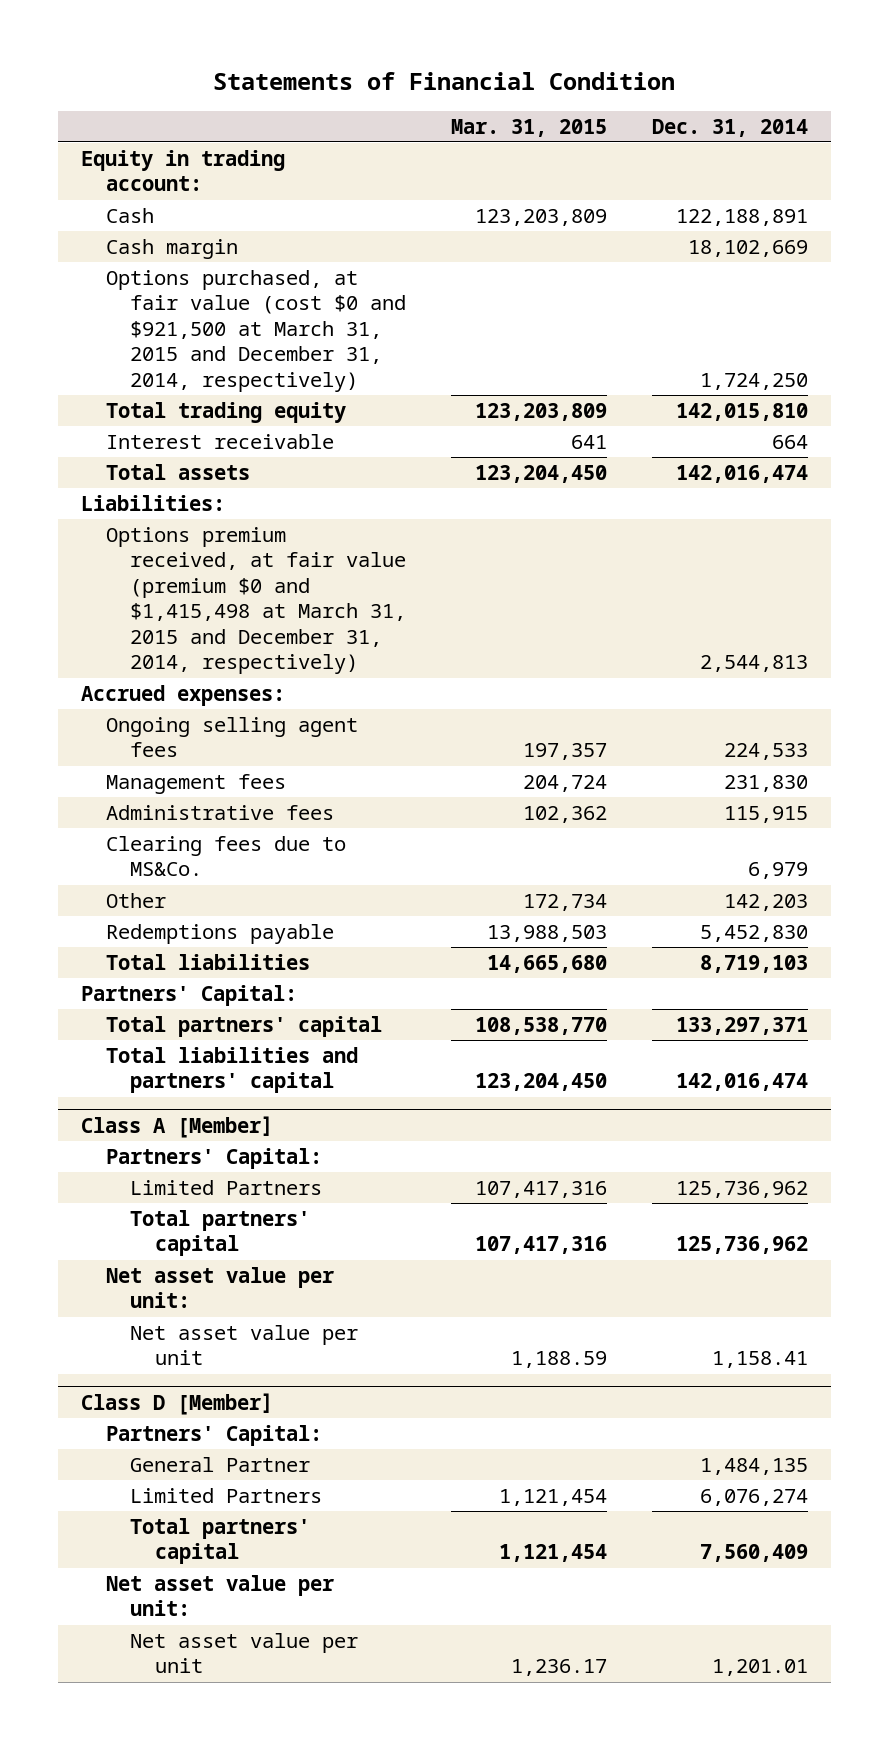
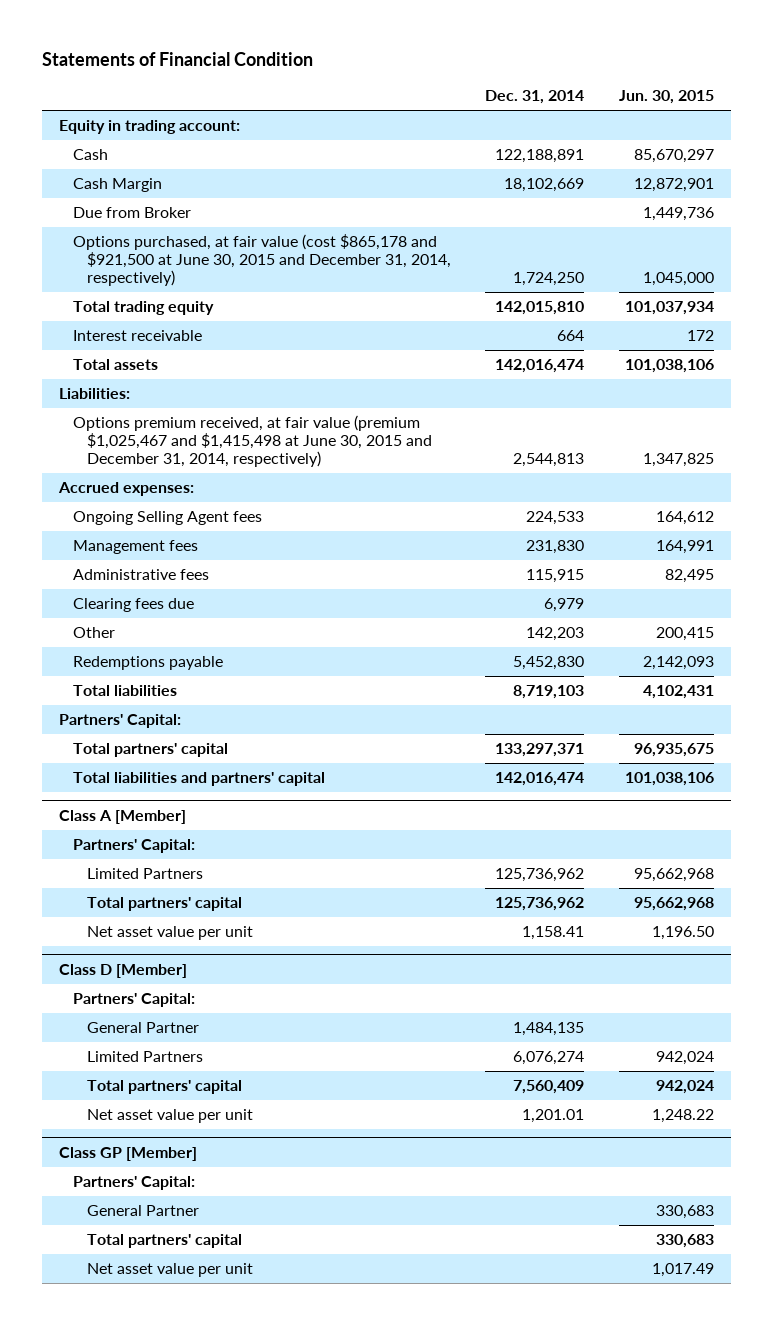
- | Mar. 31, 2015 | Dec. 31, 2014
+ | Dec. 31, 2014 | Jun. 30, 2015
- Cash margin | | 18,102,669
- Options purchased, at fair value (cost $0 and $921,500 at March 31, 2015 and December 31, 2014, respectively) | | 1,724,250
+ Cash Margin | 18,102,669 | 12,872,901
+ Due from Broker | | 1,449,736
+ Options purchased, at fair value (cost $865,178 and $921,500 at June 30, 2015 and December 31, 2014, respectively) | 1,724,250 | 1,045,000
- Options premium received, at fair value (premium $0 and $1,415,498 at March 31, 2015 and December 31, 2014, respectively) | | 2,544,813
+ Options premium received, at fair value (premium $1,025,467 and $1,415,498 at June 30, 2015 and December 31, 2014, respectively) | 2,544,813 | 1,347,825
- Ongoing selling agent fees | 197,357 | 224,533
+ Ongoing Selling Agent fees | 224,533 | 164,612
- Clearing fees due to MS&Co. | | 6,979
+ Clearing fees due | 6,979 |
@ Class A [Member]
- Net asset value per unit:
@ Class D [Member]
- Net asset value per unit:
+ Class GP [Member]
+ Partners' Capital:
+ General Partner | | 330,683
+ Total partners' capital | | 330,683
+ Net asset value per unit | | 1,017.49

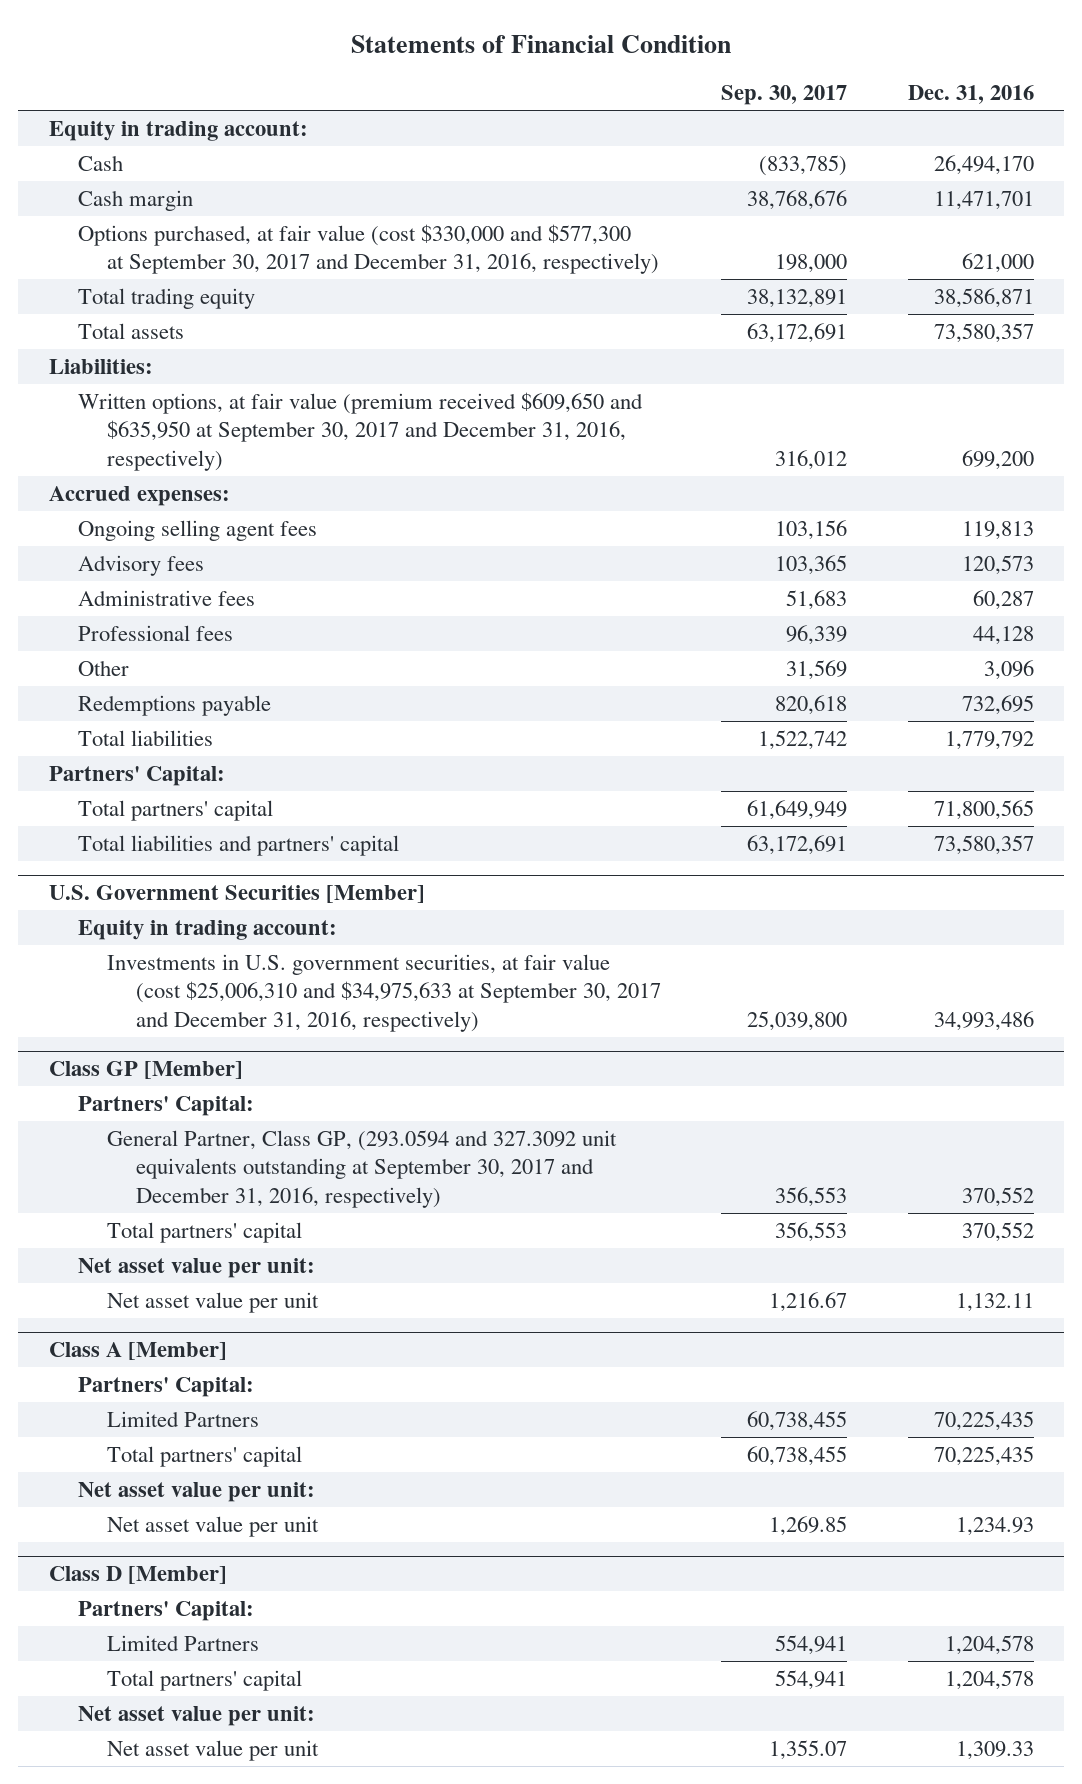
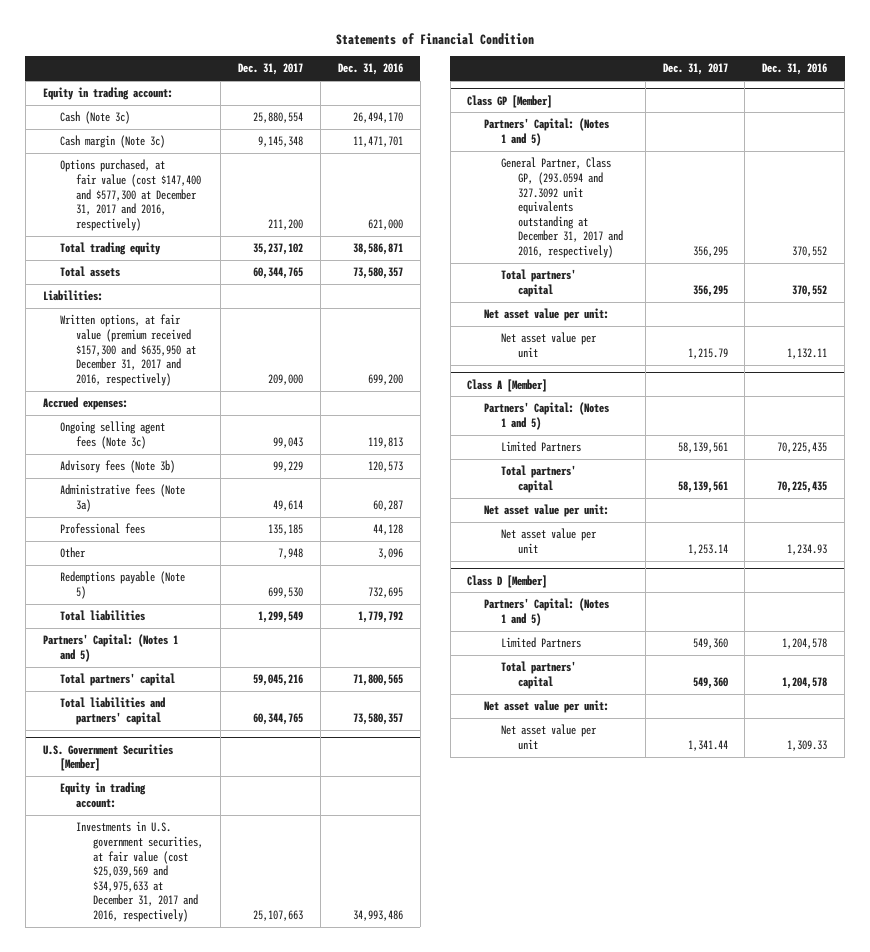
- | Sep. 30, 2017 | Dec. 31, 2016
+ | Dec. 31, 2017 | Dec. 31, 2016
- Cash | (833,785) | 26,494,170
- Cash margin | 38,768,676 | 11,471,701
- Options purchased, at fair value (cost $330,000 and $577,300 at September 30, 2017 and December 31, 2016, respectively) | 198,000 | 621,000
+ Cash (Note 3c) | 25,880,554 | 26,494,170
+ Cash margin (Note 3c) | 9,145,348 | 11,471,701
+ Options purchased, at fair value (cost $147,400 and $577,300 at December 31, 2017 and 2016, respectively) | 211,200 | 621,000
- Written options, at fair value (premium received $609,650 and $635,950 at September 30, 2017 and December 31, 2016, respectively) | 316,012 | 699,200
+ Written options, at fair value (premium received $157,300 and $635,950 at December 31, 2017 and 2016, respectively) | 209,000 | 699,200
- Ongoing selling agent fees | 103,156 | 119,813
- Advisory fees | 103,365 | 120,573
- Administrative fees | 51,683 | 60,287
+ Ongoing selling agent fees (Note 3c) | 99,043 | 119,813
+ Advisory fees (Note 3b) | 99,229 | 120,573
+ Administrative fees (Note 3a) | 49,614 | 60,287
- Redemptions payable | 820,618 | 732,695
+ Redemptions payable (Note 5) | 699,530 | 732,695
- Partners' Capital:
+ Partners' Capital: (Notes 1 and 5)
@ U.S. Government Securities [Member]
- Investments in U.S. government securities, at fair value (cost $25,006,310 and $34,975,633 at September 30, 2017 and December 31, 2016, respectively) | 25,039,800 | 34,993,486
+ Investments in U.S. government securities, at fair value (cost $25,039,569 and $34,975,633 at December 31, 2017 and 2016, respectively) | 25,107,663 | 34,993,486
@ Class GP [Member]
- Partners' Capital:
- General Partner, Class GP, (293.0594 and 327.3092 unit equivalents outstanding at September 30, 2017 and December 31, 2016, respectively) | 356,553 | 370,552
+ Partners' Capital: (Notes 1 and 5)
+ General Partner, Class GP, (293.0594 and 327.3092 unit equivalents outstanding at December 31, 2017 and 2016, respectively) | 356,295 | 370,552
@ Class A [Member]
- Partners' Capital:
+ Partners' Capital: (Notes 1 and 5)
@ Class D [Member]
- Partners' Capital:
+ Partners' Capital: (Notes 1 and 5)

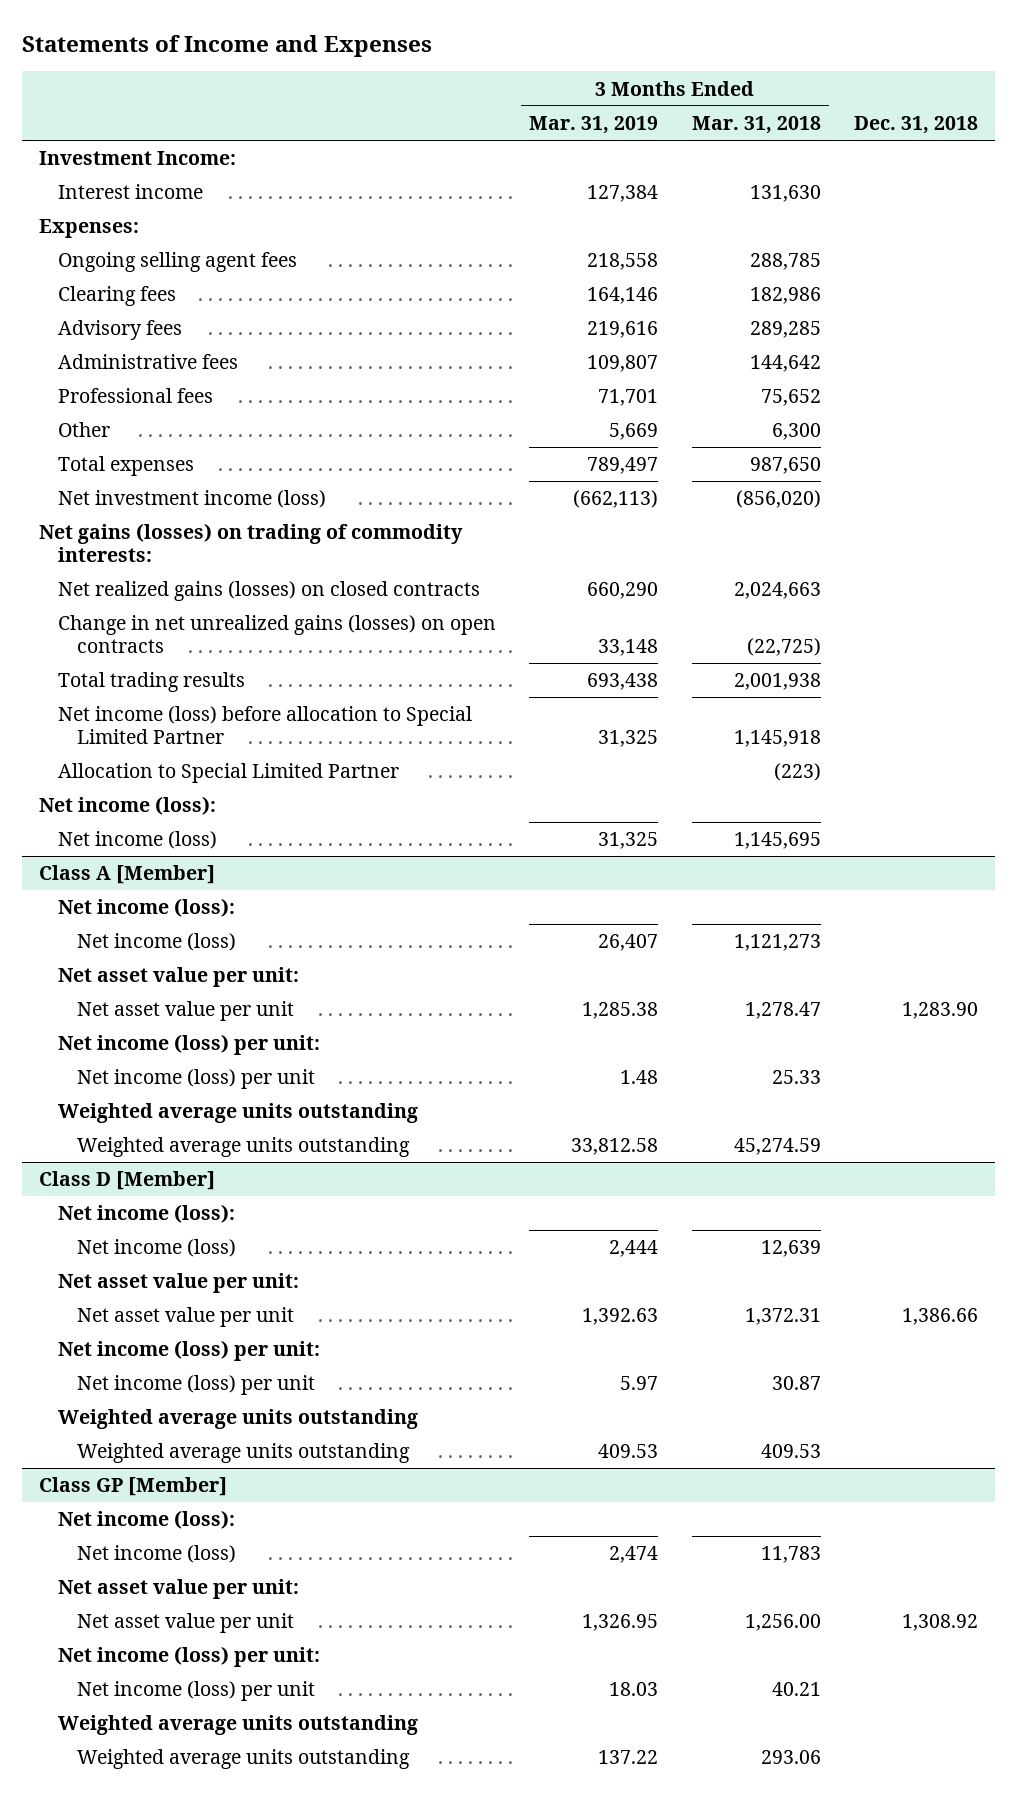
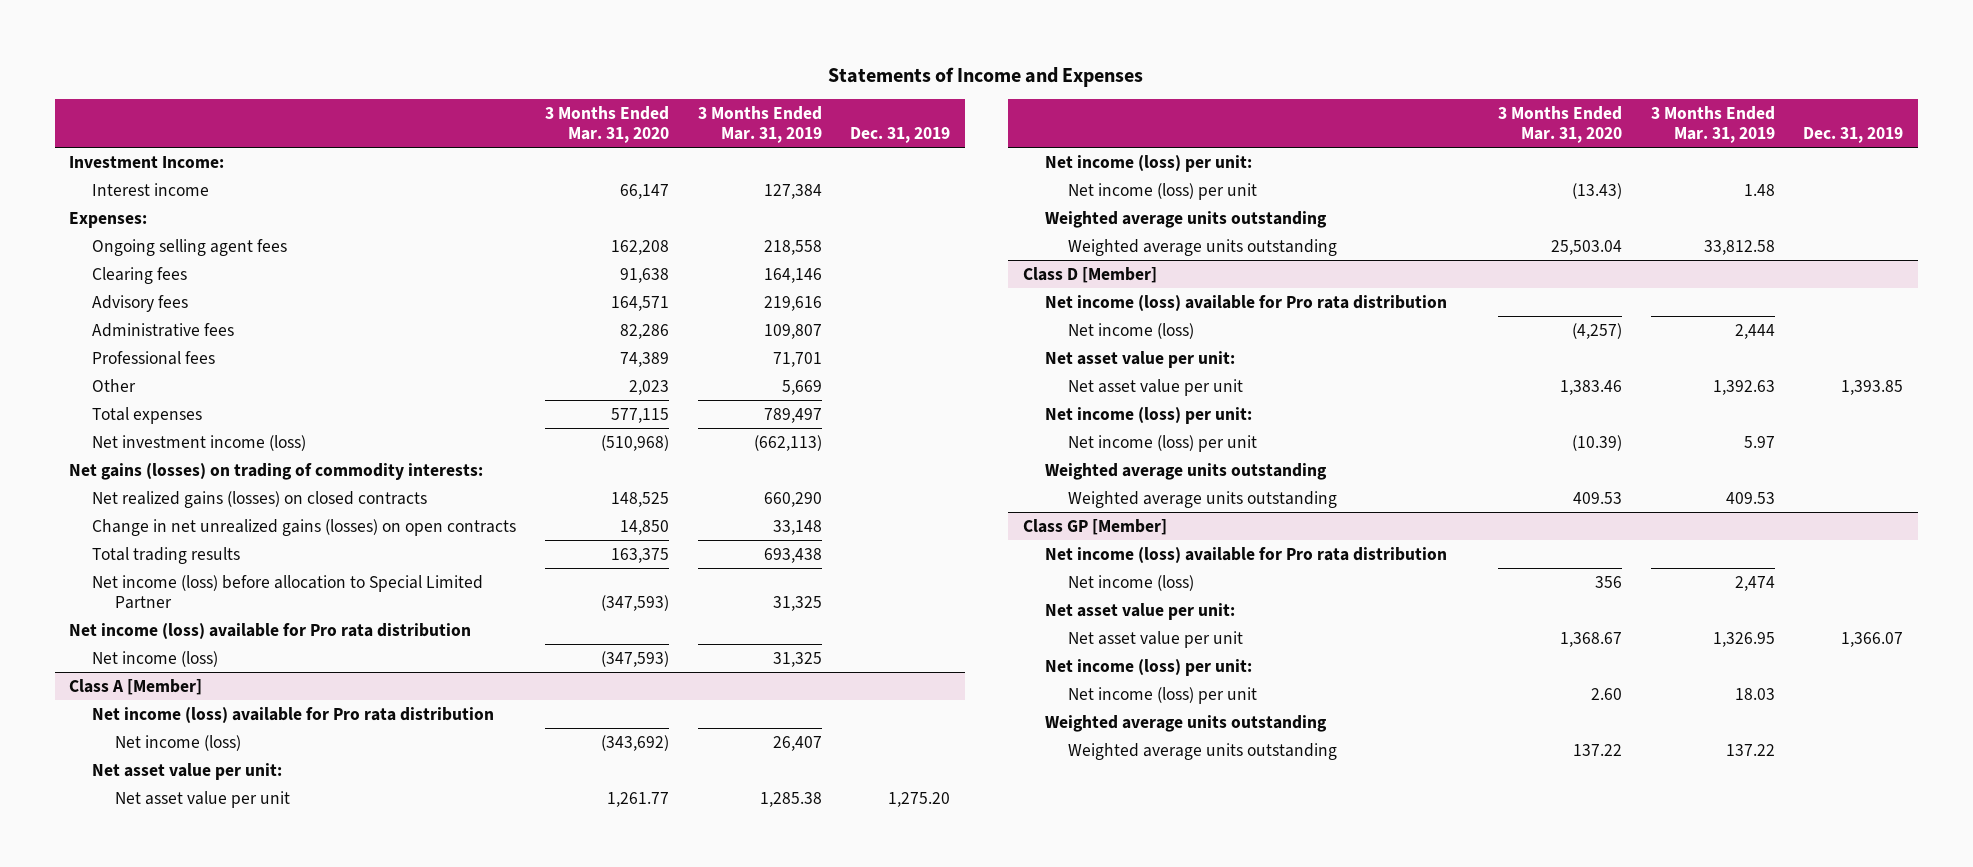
- | 3 Months Ended Mar. 31, 2019 | 3 Months Ended Mar. 31, 2018 | Dec. 31, 2018
+ | 3 Months Ended Mar. 31, 2020 | 3 Months Ended Mar. 31, 2019 | Dec. 31, 2019
- Allocation to Special Limited Partner | | (223) |
- Net income (loss):
+ Net income (loss) available for Pro rata distribution
@ Class A [Member]
- Net income (loss):
+ Net income (loss) available for Pro rata distribution
@ Class D [Member]
- Net income (loss):
+ Net income (loss) available for Pro rata distribution
@ Class GP [Member]
- Net income (loss):
+ Net income (loss) available for Pro rata distribution

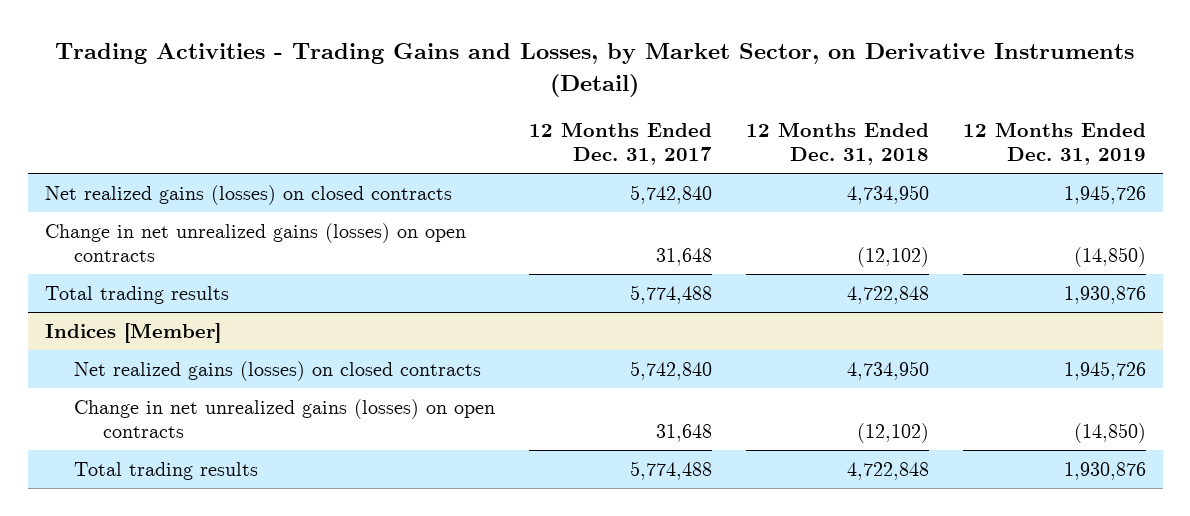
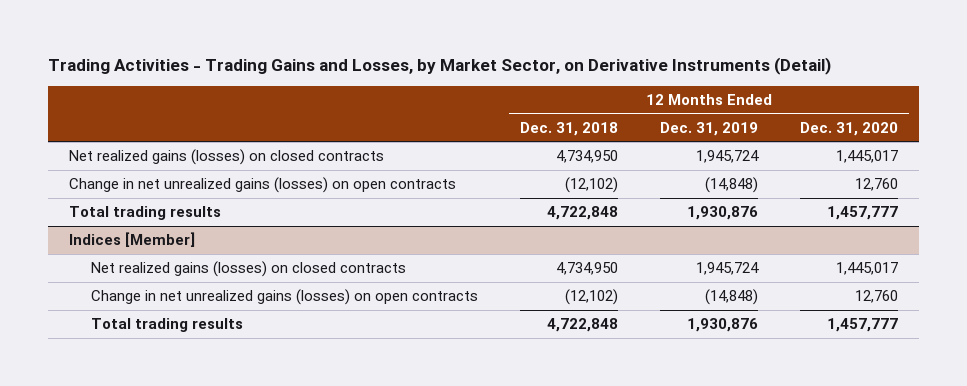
- | 12 Months Ended Dec. 31, 2017 | 12 Months Ended Dec. 31, 2018 | 12 Months Ended Dec. 31, 2019
+ | 12 Months Ended Dec. 31, 2018 | 12 Months Ended Dec. 31, 2019 | 12 Months Ended Dec. 31, 2020
- Net realized gains (losses) on closed contracts | 5,742,840 | 4,734,950 | 1,945,726
- Change in net unrealized gains (losses) on open contracts | 31,648 | (12,102) | (14,850)
+ Net realized gains (losses) on closed contracts | 4,734,950 | 1,945,724 | 1,445,017
+ Change in net unrealized gains (losses) on open contracts | (12,102) | (14,848) | 12,760
@ Indices [Member]
- Net realized gains (losses) on closed contracts | 5,742,840 | 4,734,950 | 1,945,726
- Change in net unrealized gains (losses) on open contracts | 31,648 | (12,102) | (14,850)
+ Net realized gains (losses) on closed contracts | 4,734,950 | 1,945,724 | 1,445,017
+ Change in net unrealized gains (losses) on open contracts | (12,102) | (14,848) | 12,760

